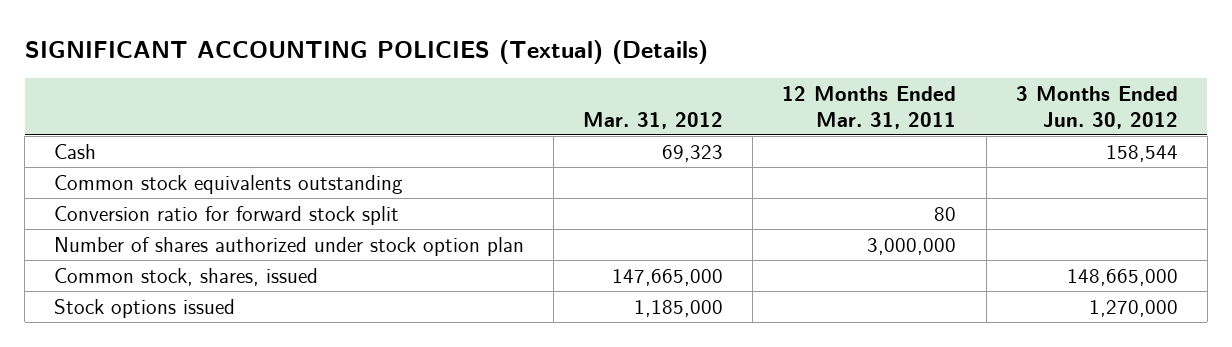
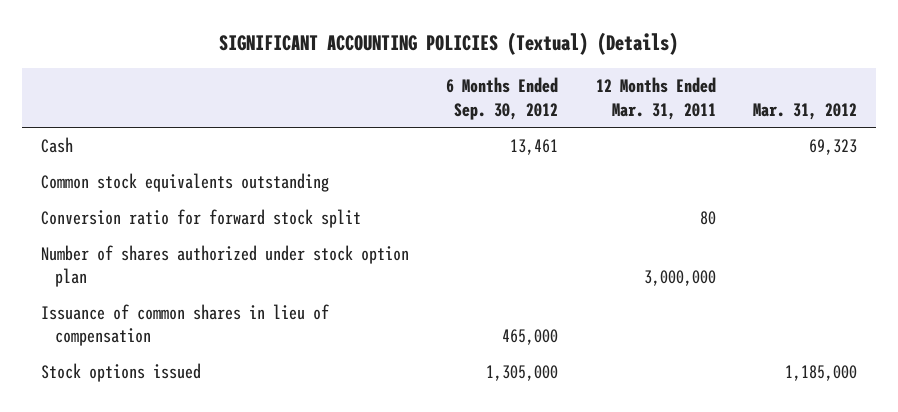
- | Mar. 31, 2012 | 12 Months Ended Mar. 31, 2011 | 3 Months Ended Jun. 30, 2012
+ | 6 Months Ended Sep. 30, 2012 | 12 Months Ended Mar. 31, 2011 | Mar. 31, 2012
- Common stock, shares, issued | 147,665,000 | | 148,665,000
+ Issuance of common shares in lieu of compensation | 465,000 | |

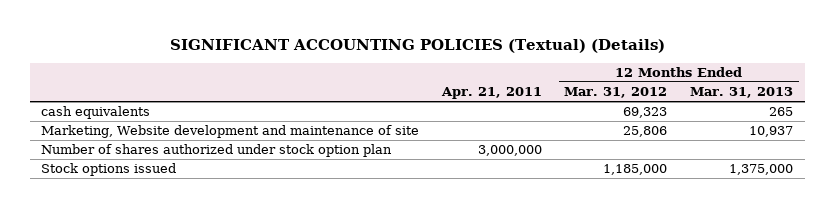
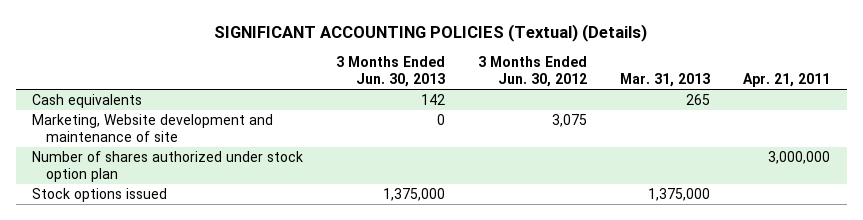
- | Apr. 21, 2011 | 12 Months Ended Mar. 31, 2012 | 12 Months Ended Mar. 31, 2013
+ | 3 Months Ended Jun. 30, 2013 | 3 Months Ended Jun. 30, 2012 | Mar. 31, 2013 | Apr. 21, 2011
- cash equivalents | | 69,323 | 265
+ Cash equivalents | 142 | | 265 |

